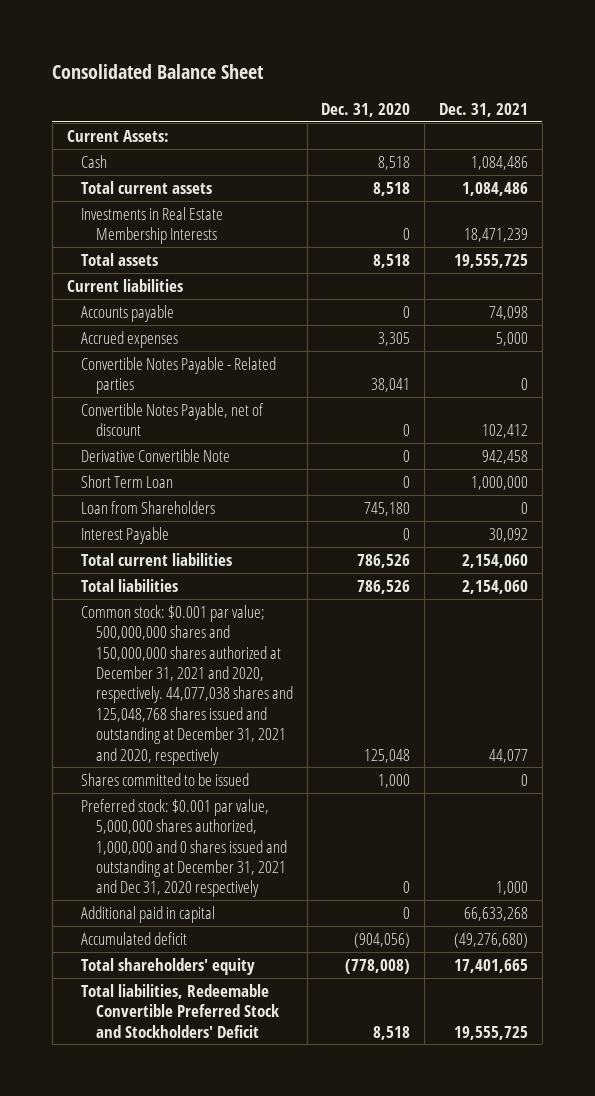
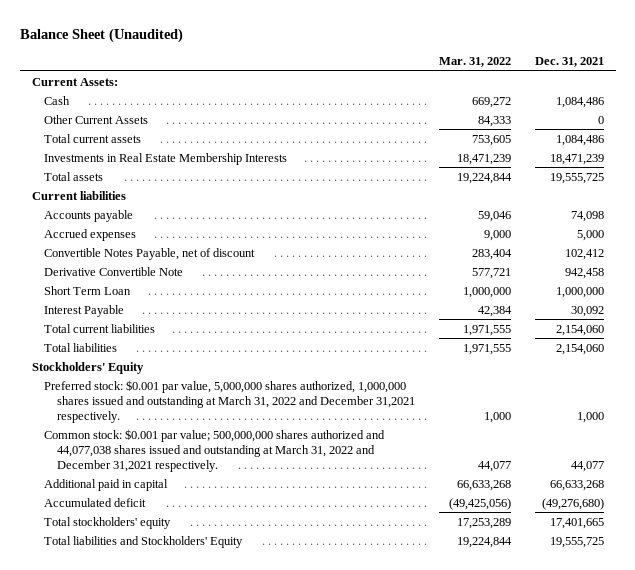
- Consolidated Balance Sheet
+ Balance Sheet (Unaudited)
- | Dec. 31, 2020 | Dec. 31, 2021
+ | Mar. 31, 2022 | Dec. 31, 2021
+ Other Current Assets | 84,333 | 0
- Convertible Notes Payable - Related parties | 38,041 | 0
- Loan from Shareholders | 745,180 | 0
- Common stock: $0.001 par value; 500,000,000 shares and 150,000,000 shares authorized at December 31, 2021 and 2020, respectively. 44,077,038 shares and 125,048,768 shares issued and outstanding at December 31, 2021 and 2020, respectively | 125,048 | 44,077
- Shares committed to be issued | 1,000 | 0
- Preferred stock: $0.001 par value, 5,000,000 shares authorized, 1,000,000 and 0 shares issued and outstanding at December 31, 2021 and Dec 31, 2020 respectively | 0 | 1,000
+ Stockholders' Equity
+ Preferred stock: $0.001 par value, 5,000,000 shares authorized, 1,000,000 shares issued and outstanding at March 31, 2022 and December 31,2021 respectively. | 1,000 | 1,000
+ Common stock: $0.001 par value; 500,000,000 shares authorized and 44,077,038 shares issued and outstanding at March 31, 2022 and December 31,2021 respectively. | 44,077 | 44,077
- Total shareholders' equity | (778,008) | 17,401,665
- Total liabilities, Redeemable Convertible Preferred Stock and Stockholders' Deficit | 8,518 | 19,555,725
+ Total stockholders' equity | 17,253,289 | 17,401,665
+ Total liabilities and Stockholders' Equity | 19,224,844 | 19,555,725

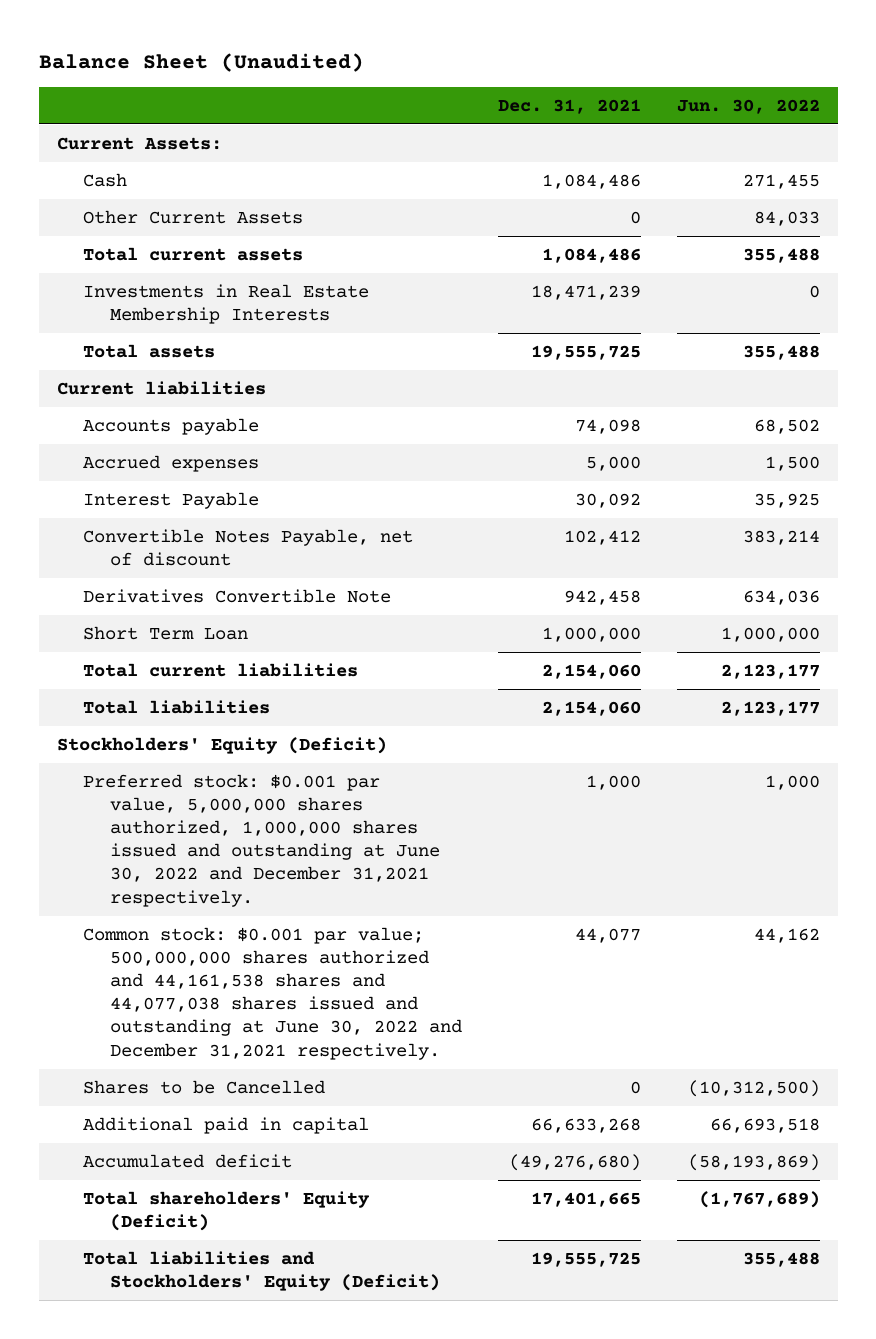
- | Mar. 31, 2022 | Dec. 31, 2021
+ | Dec. 31, 2021 | Jun. 30, 2022
moved up: Interest Payable | 30,092 | 35,925
- Derivative Convertible Note | 577,721 | 942,458
+ Derivatives Convertible Note | 942,458 | 634,036
- Stockholders' Equity
- Preferred stock: $0.001 par value, 5,000,000 shares authorized, 1,000,000 shares issued and outstanding at March 31, 2022 and December 31,2021 respectively. | 1,000 | 1,000
- Common stock: $0.001 par value; 500,000,000 shares authorized and 44,077,038 shares issued and outstanding at March 31, 2022 and December 31,2021 respectively. | 44,077 | 44,077
+ Stockholders' Equity (Deficit)
+ Preferred stock: $0.001 par value, 5,000,000 shares authorized, 1,000,000 shares issued and outstanding at June 30, 2022 and December 31,2021 respectively. | 1,000 | 1,000
+ Common stock: $0.001 par value; 500,000,000 shares authorized and 44,161,538 shares and 44,077,038 shares issued and outstanding at June 30, 2022 and December 31,2021 respectively. | 44,077 | 44,162
+ Shares to be Cancelled | 0 | (10,312,500)
- Total stockholders' equity | 17,253,289 | 17,401,665
- Total liabilities and Stockholders' Equity | 19,224,844 | 19,555,725
+ Total shareholders' Equity (Deficit) | 17,401,665 | (1,767,689)
+ Total liabilities and Stockholders' Equity (Deficit) | 19,555,725 | 355,488

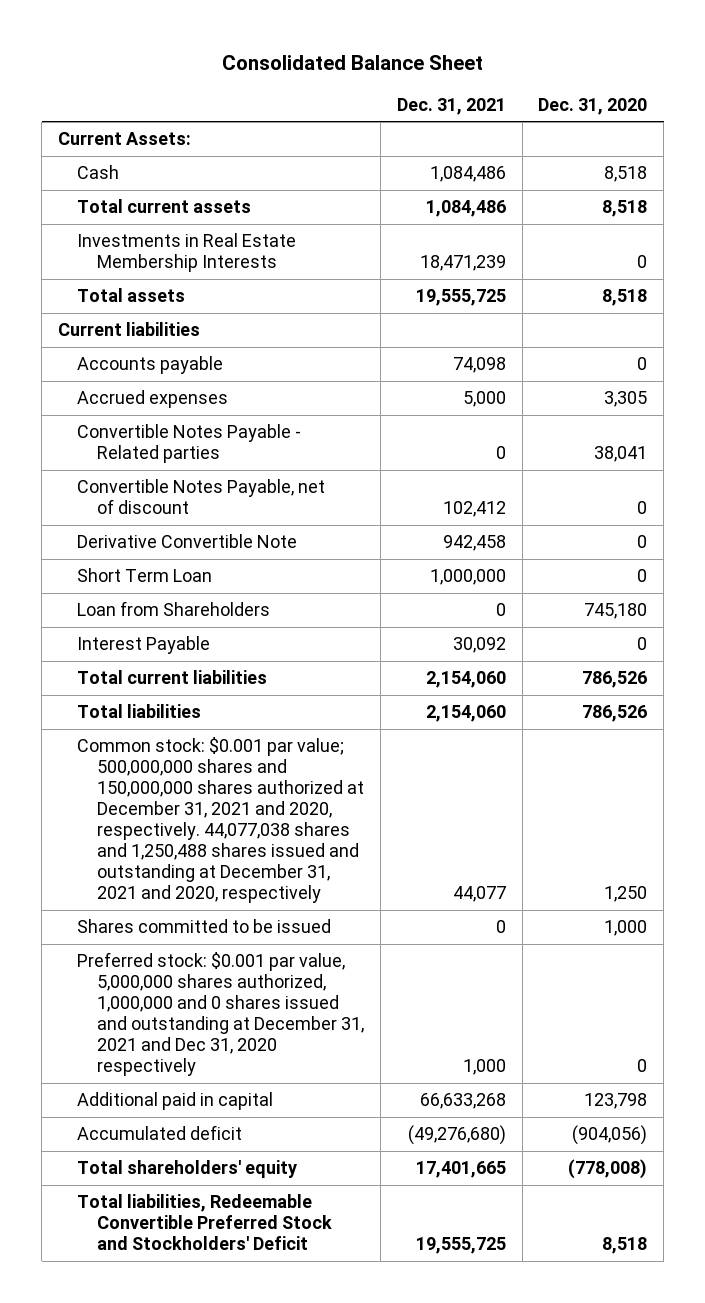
- Balance Sheet (Unaudited)
+ Consolidated Balance Sheet
- | Dec. 31, 2021 | Jun. 30, 2022
+ | Dec. 31, 2021 | Dec. 31, 2020
- Other Current Assets | 0 | 84,033
+ Convertible Notes Payable - Related parties | 0 | 38,041
- Derivatives Convertible Note | 942,458 | 634,036
+ Derivative Convertible Note | 942,458 | 0
+ Loan from Shareholders | 0 | 745,180
moved down: Interest Payable | 30,092 | 0
- Stockholders' Equity (Deficit)
- Preferred stock: $0.001 par value, 5,000,000 shares authorized, 1,000,000 shares issued and outstanding at June 30, 2022 and December 31,2021 respectively. | 1,000 | 1,000
- Common stock: $0.001 par value; 500,000,000 shares authorized and 44,161,538 shares and 44,077,038 shares issued and outstanding at June 30, 2022 and December 31,2021 respectively. | 44,077 | 44,162
- Shares to be Cancelled | 0 | (10,312,500)
+ Common stock: $0.001 par value; 500,000,000 shares and 150,000,000 shares authorized at December 31, 2021 and 2020, respectively. 44,077,038 shares and 1,250,488 shares issued and outstanding at December 31, 2021 and 2020, respectively | 44,077 | 1,250
+ Shares committed to be issued | 0 | 1,000
+ Preferred stock: $0.001 par value, 5,000,000 shares authorized, 1,000,000 and 0 shares issued and outstanding at December 31, 2021 and Dec 31, 2020 respectively | 1,000 | 0
- Total shareholders' Equity (Deficit) | 17,401,665 | (1,767,689)
- Total liabilities and Stockholders' Equity (Deficit) | 19,555,725 | 355,488
+ Total shareholders' equity | 17,401,665 | (778,008)
+ Total liabilities, Redeemable Convertible Preferred Stock and Stockholders' Deficit | 19,555,725 | 8,518

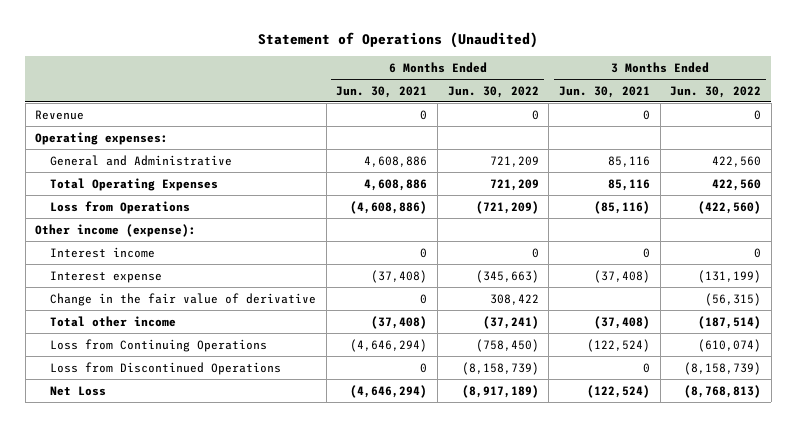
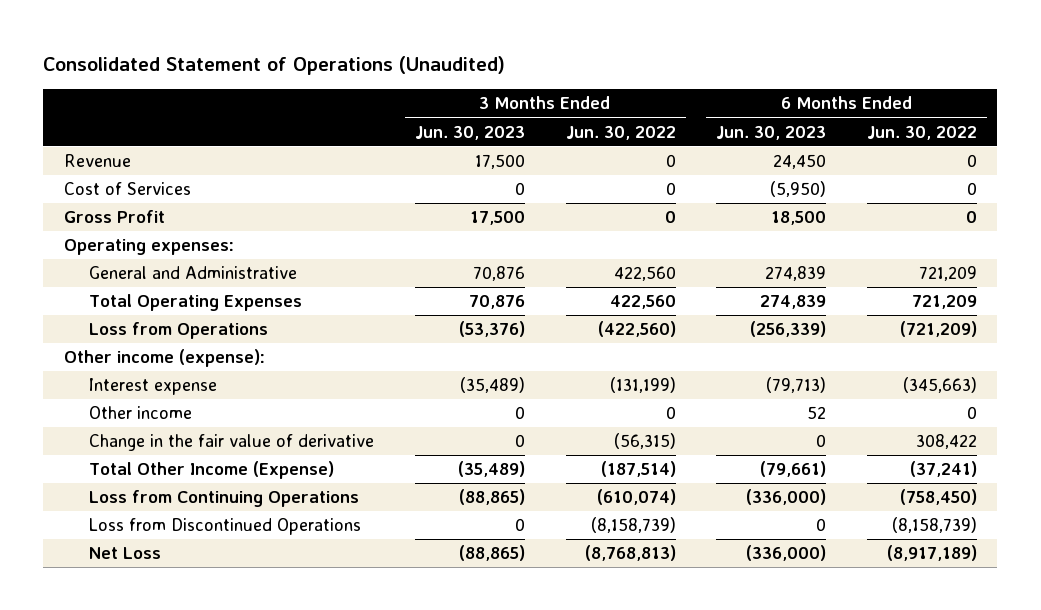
- Statement of Operations (Unaudited)
+ Consolidated Statement of Operations (Unaudited)
- | 6 Months Ended Jun. 30, 2021 | 6 Months Ended Jun. 30, 2022 | 3 Months Ended Jun. 30, 2021 | 3 Months Ended Jun. 30, 2022
+ | 3 Months Ended Jun. 30, 2023 | 3 Months Ended Jun. 30, 2022 | 6 Months Ended Jun. 30, 2023 | 6 Months Ended Jun. 30, 2022
+ Cost of Services | 0 | 0 | (5,950) | 0
+ Gross Profit | 17,500 | 0 | 18,500 | 0
- Interest income | 0 | 0 | 0 | 0
+ Other income | 0 | 0 | 52 | 0
- Total other income | (37,408) | (37,241) | (37,408) | (187,514)
+ Total Other Income (Expense) | (35,489) | (187,514) | (79,661) | (37,241)

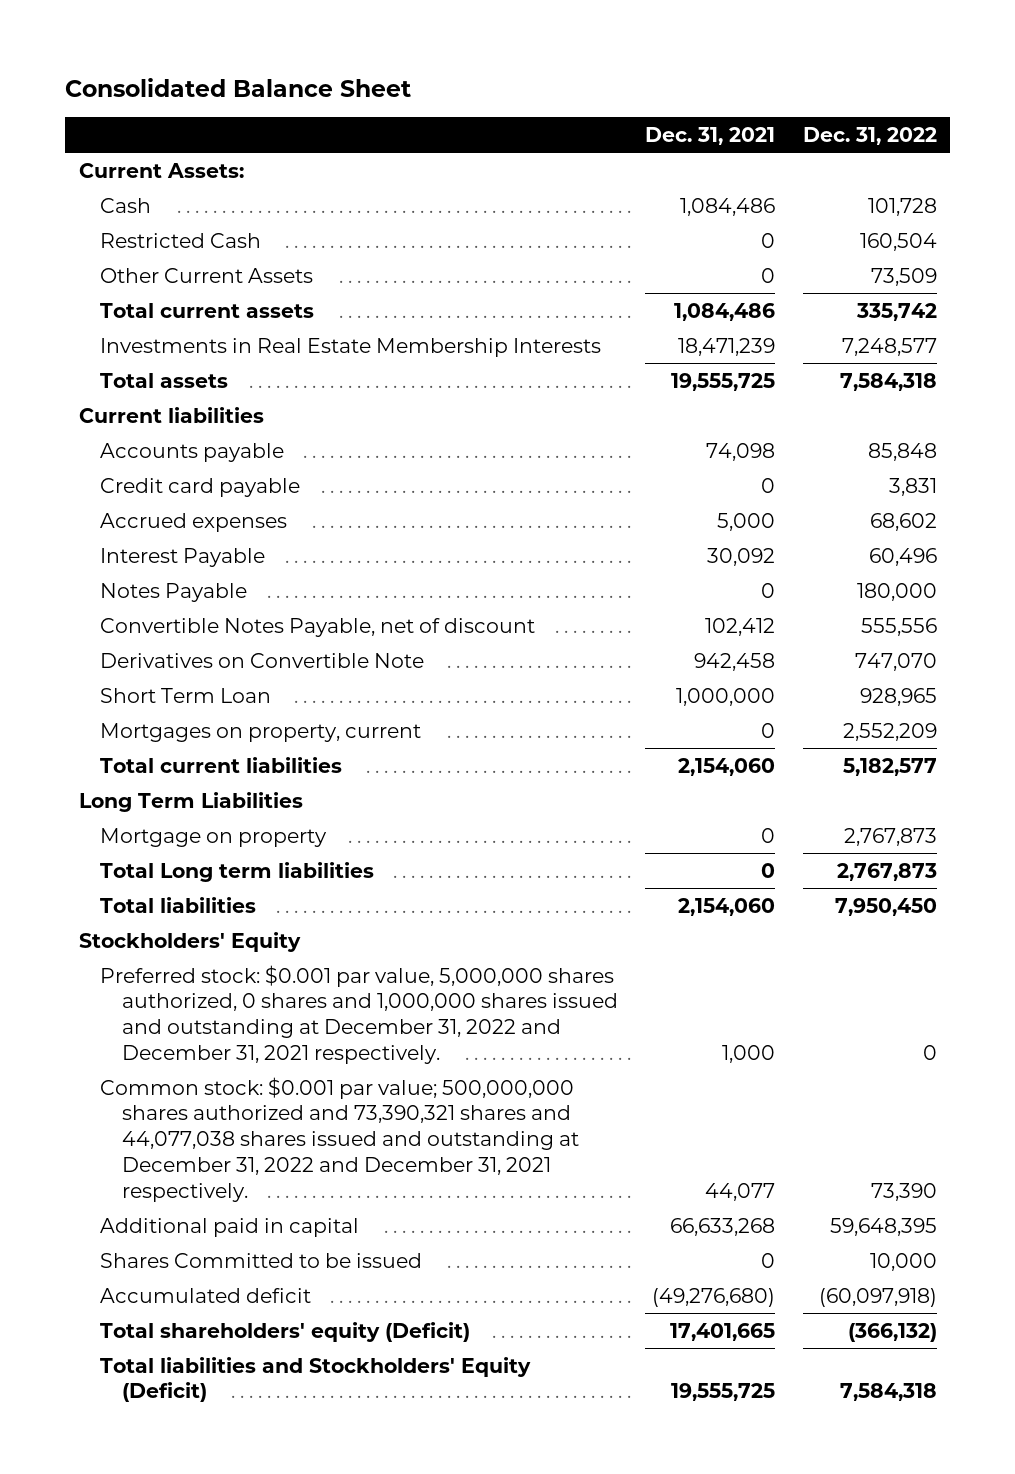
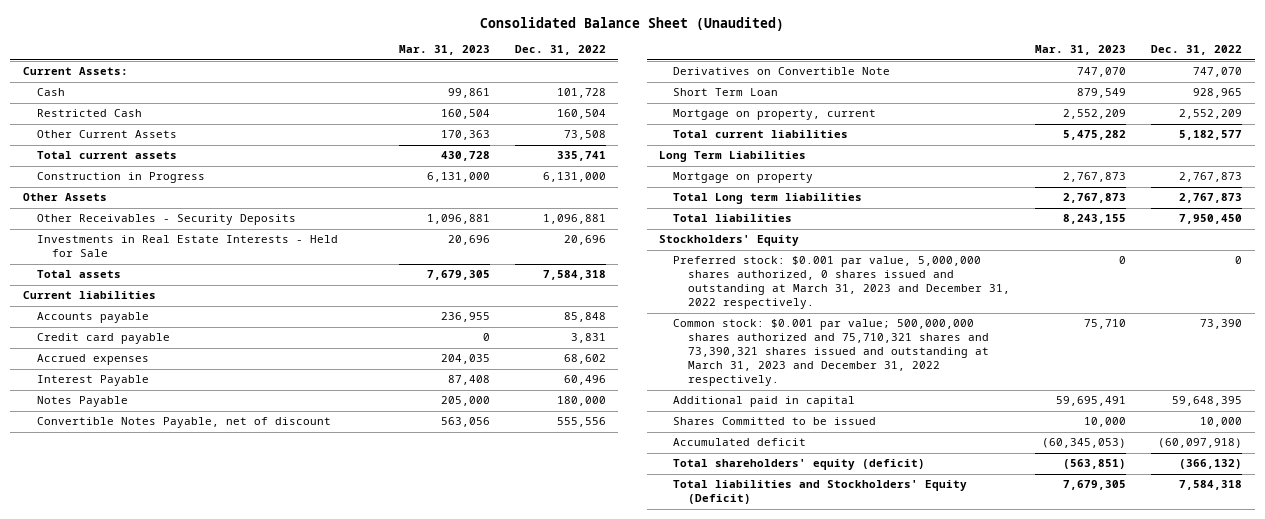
- Consolidated Balance Sheet
+ Consolidated Balance Sheet (Unaudited)
- | Dec. 31, 2021 | Dec. 31, 2022
+ | Mar. 31, 2023 | Dec. 31, 2022
- Other Current Assets | 0 | 73,509
- Total current assets | 1,084,486 | 335,742
- Investments in Real Estate Membership Interests | 18,471,239 | 7,248,577
+ Other Current Assets | 170,363 | 73,508
+ Total current assets | 430,728 | 335,741
+ Construction in Progress | 6,131,000 | 6,131,000
+ Other Assets
+ Other Receivables - Security Deposits | 1,096,881 | 1,096,881
+ Investments in Real Estate Interests - Held for Sale | 20,696 | 20,696
- Mortgages on property, current | 0 | 2,552,209
+ Mortgage on property, current | 2,552,209 | 2,552,209
- Preferred stock: $0.001 par value, 5,000,000 shares authorized, 0 shares and 1,000,000 shares issued and outstanding at December 31, 2022 and December 31, 2021 respectively. | 1,000 | 0
- Common stock: $0.001 par value; 500,000,000 shares authorized and 73,390,321 shares and 44,077,038 shares issued and outstanding at December 31, 2022 and December 31, 2021 respectively. | 44,077 | 73,390
+ Preferred stock: $0.001 par value, 5,000,000 shares authorized, 0 shares issued and outstanding at March 31, 2023 and December 31, 2022 respectively. | 0 | 0
+ Common stock: $0.001 par value; 500,000,000 shares authorized and 75,710,321 shares and 73,390,321 shares issued and outstanding at March 31, 2023 and December 31, 2022 respectively. | 75,710 | 73,390
- Total shareholders' equity (Deficit) | 17,401,665 | (366,132)
+ Total shareholders' equity (deficit) | (563,851) | (366,132)

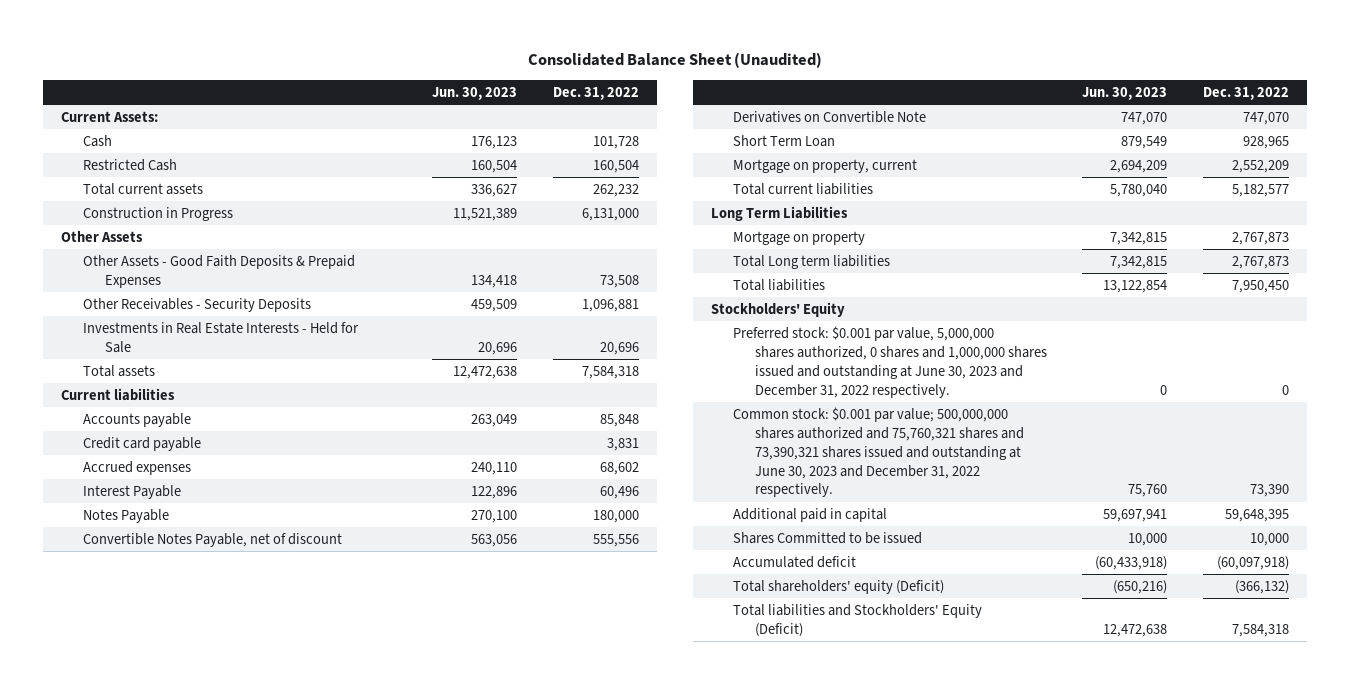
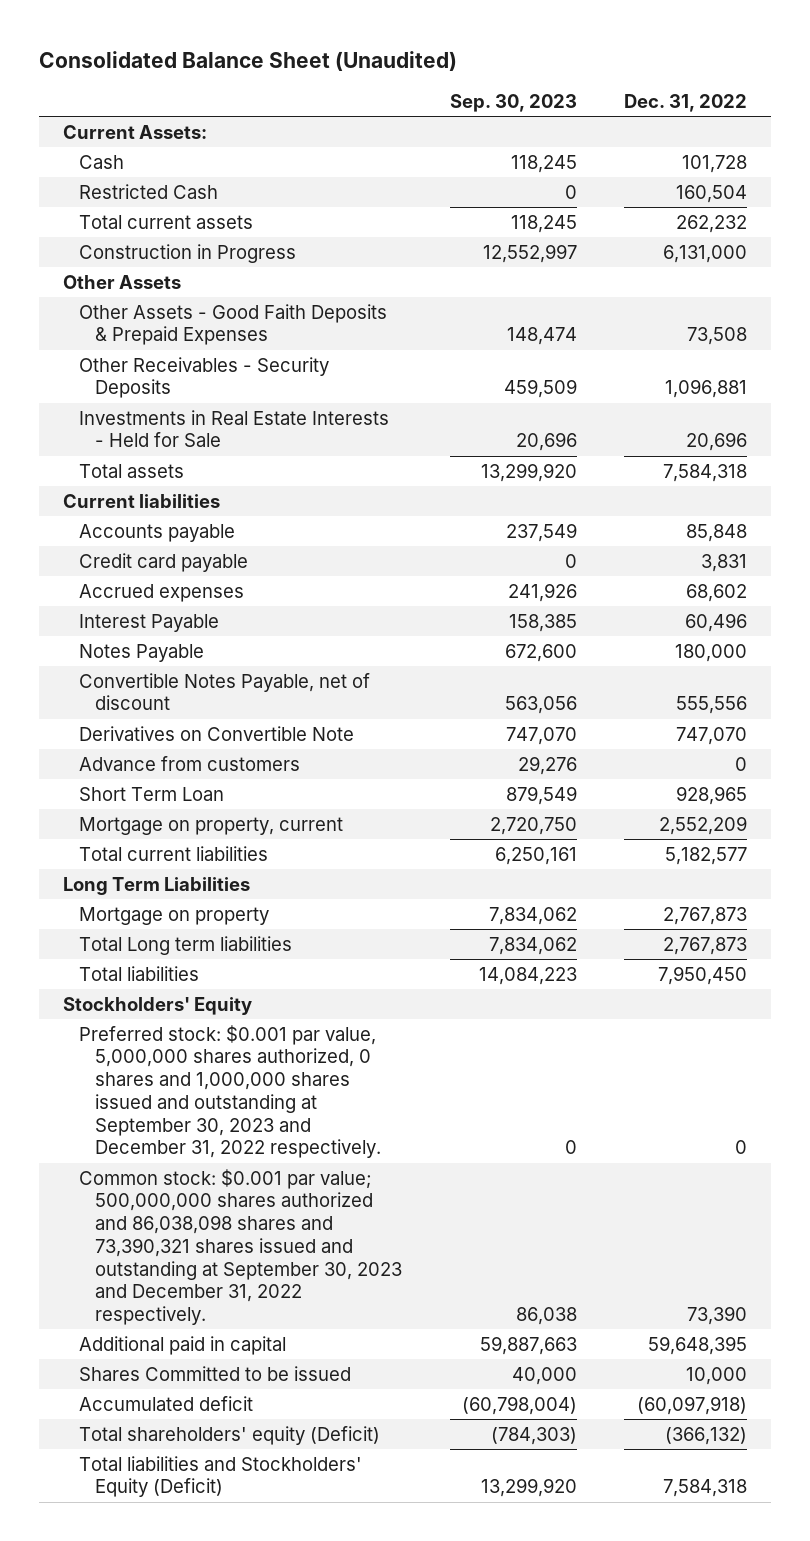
- | Jun. 30, 2023 | Dec. 31, 2022
+ | Sep. 30, 2023 | Dec. 31, 2022
+ Advance from customers | 29,276 | 0
- Preferred stock: $0.001 par value, 5,000,000 shares authorized, 0 shares and 1,000,000 shares issued and outstanding at June 30, 2023 and December 31, 2022 respectively. | 0 | 0
- Common stock: $0.001 par value; 500,000,000 shares authorized and 75,760,321 shares and 73,390,321 shares issued and outstanding at June 30, 2023 and December 31, 2022 respectively. | 75,760 | 73,390
+ Preferred stock: $0.001 par value, 5,000,000 shares authorized, 0 shares and 1,000,000 shares issued and outstanding at September 30, 2023 and December 31, 2022 respectively. | 0 | 0
+ Common stock: $0.001 par value; 500,000,000 shares authorized and 86,038,098 shares and 73,390,321 shares issued and outstanding at September 30, 2023 and December 31, 2022 respectively. | 86,038 | 73,390

